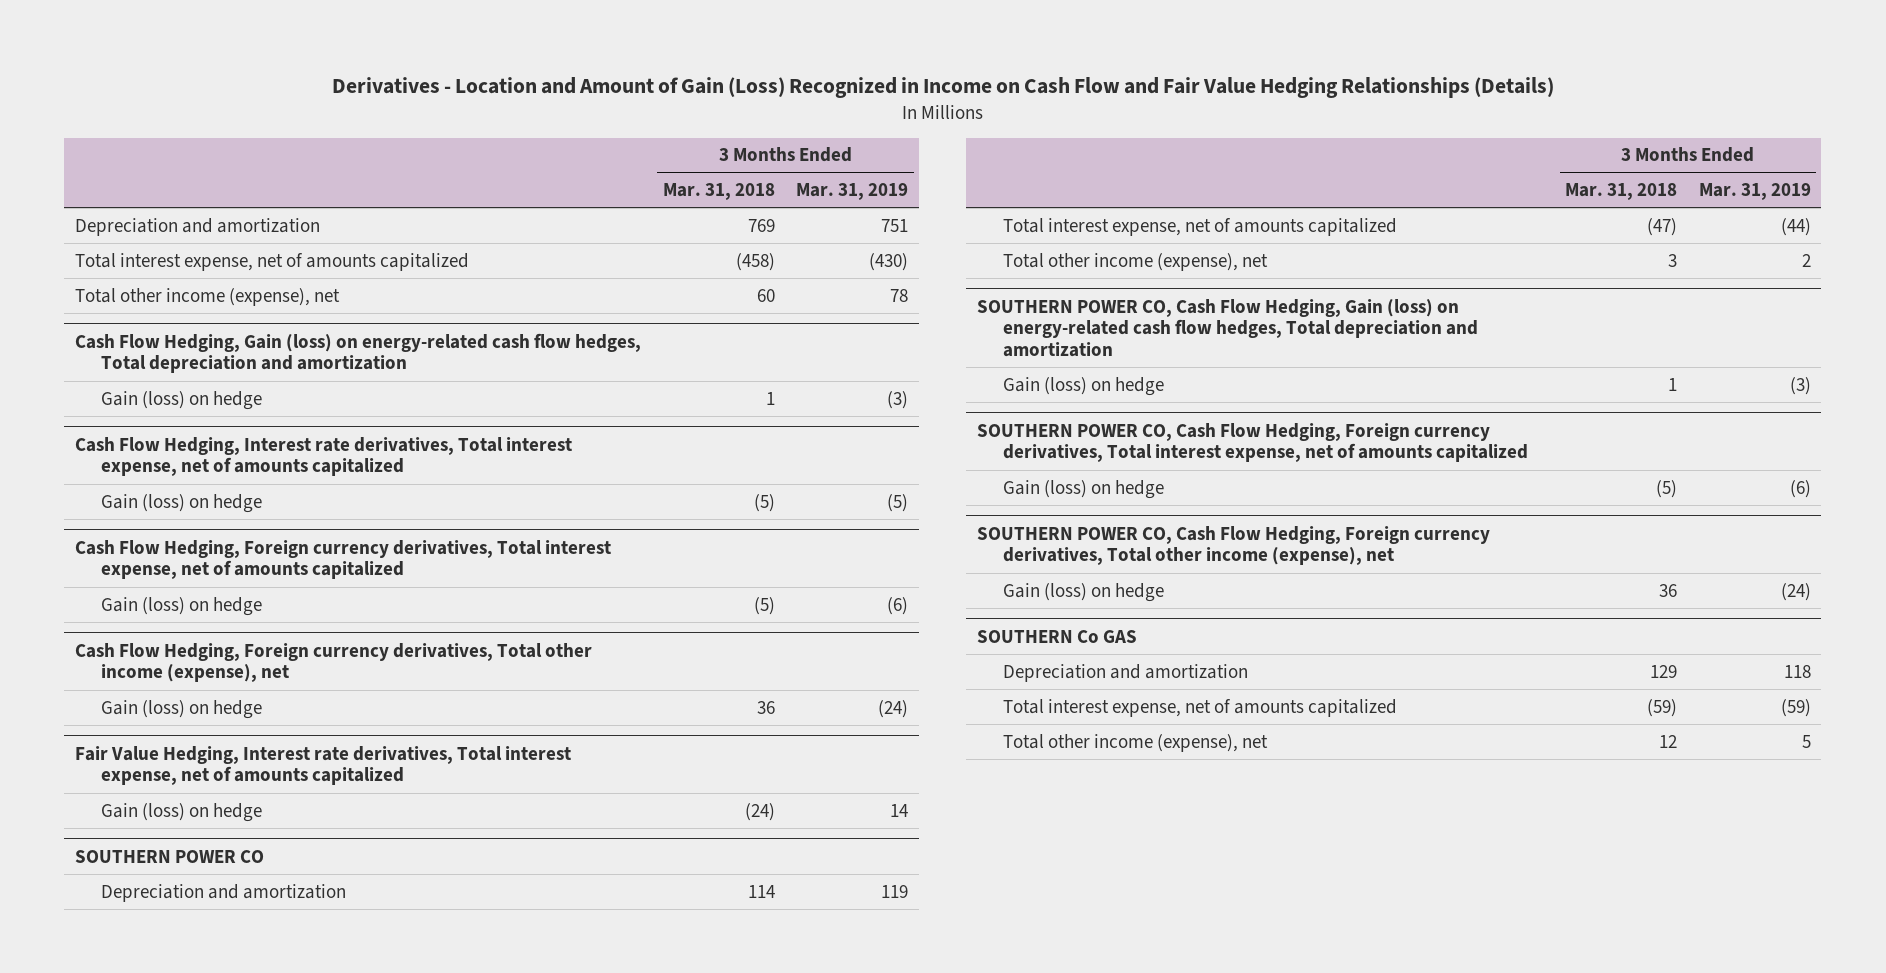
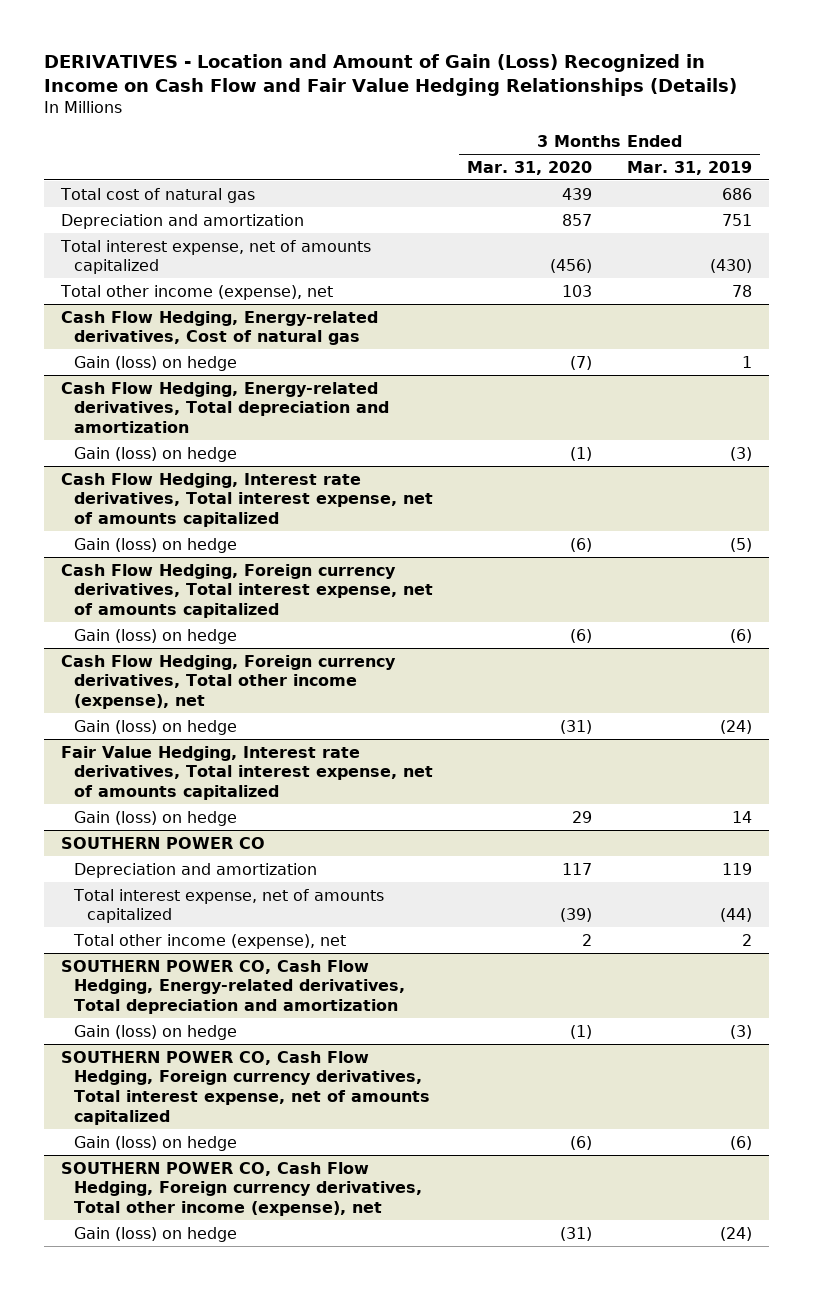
- Derivatives - Location and Amount of Gain (Loss) Recognized in Income on Cash Flow and Fair Value Hedging Relationships (Details)
+ DERIVATIVES - Location and Amount of Gain (Loss) Recognized in Income on Cash Flow and Fair Value Hedging Relationships (Details)
- | 3 Months Ended Mar. 31, 2018 | 3 Months Ended Mar. 31, 2019
+ | 3 Months Ended Mar. 31, 2020 | 3 Months Ended Mar. 31, 2019
+ Total cost of natural gas | 439 | 686
- Cash Flow Hedging, Gain (loss) on energy-related cash flow hedges, Total depreciation and amortization
+ Cash Flow Hedging, Energy-related derivatives, Cost of natural gas
+ Gain (loss) on hedge | (7) | 1
+ Cash Flow Hedging, Energy-related derivatives, Total depreciation and amortization
- SOUTHERN POWER CO, Cash Flow Hedging, Gain (loss) on energy-related cash flow hedges, Total depreciation and amortization
+ SOUTHERN POWER CO, Cash Flow Hedging, Energy-related derivatives, Total depreciation and amortization
- SOUTHERN Co GAS
- Depreciation and amortization | 129 | 118
- Total interest expense, net of amounts capitalized | (59) | (59)
- Total other income (expense), net | 12 | 5

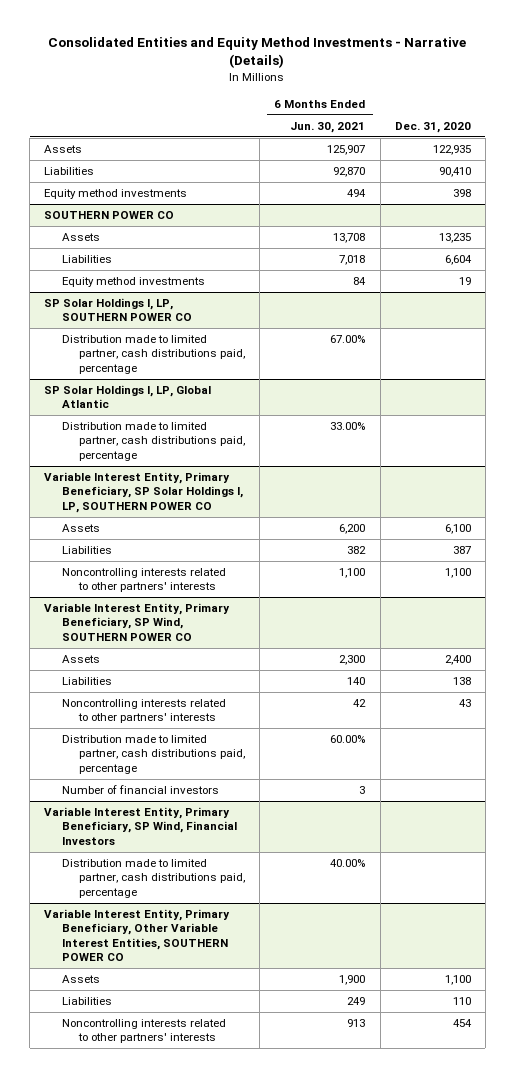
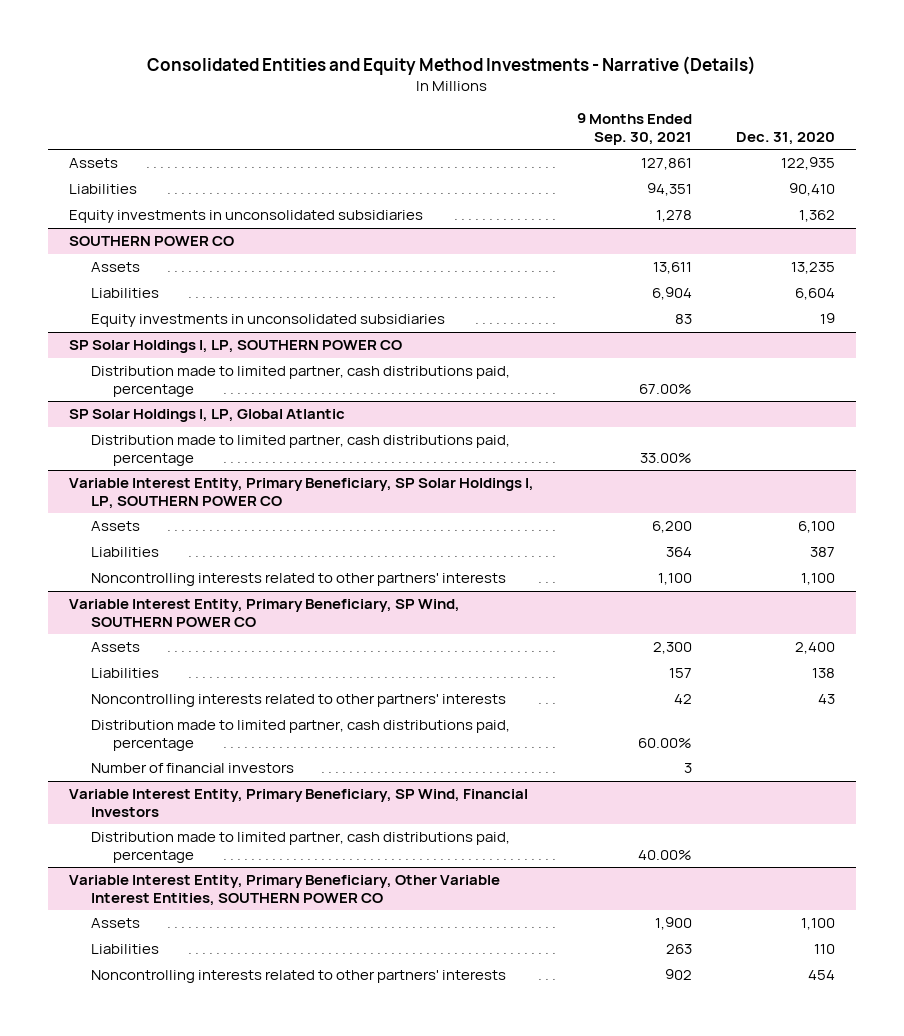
- | 6 Months Ended Jun. 30, 2021 | Dec. 31, 2020
+ | 9 Months Ended Sep. 30, 2021 | Dec. 31, 2020
- Equity method investments | 494 | 398
+ Equity investments in unconsolidated subsidiaries | 1,278 | 1,362
@ SOUTHERN POWER CO
- Equity method investments | 84 | 19
+ Equity investments in unconsolidated subsidiaries | 83 | 19

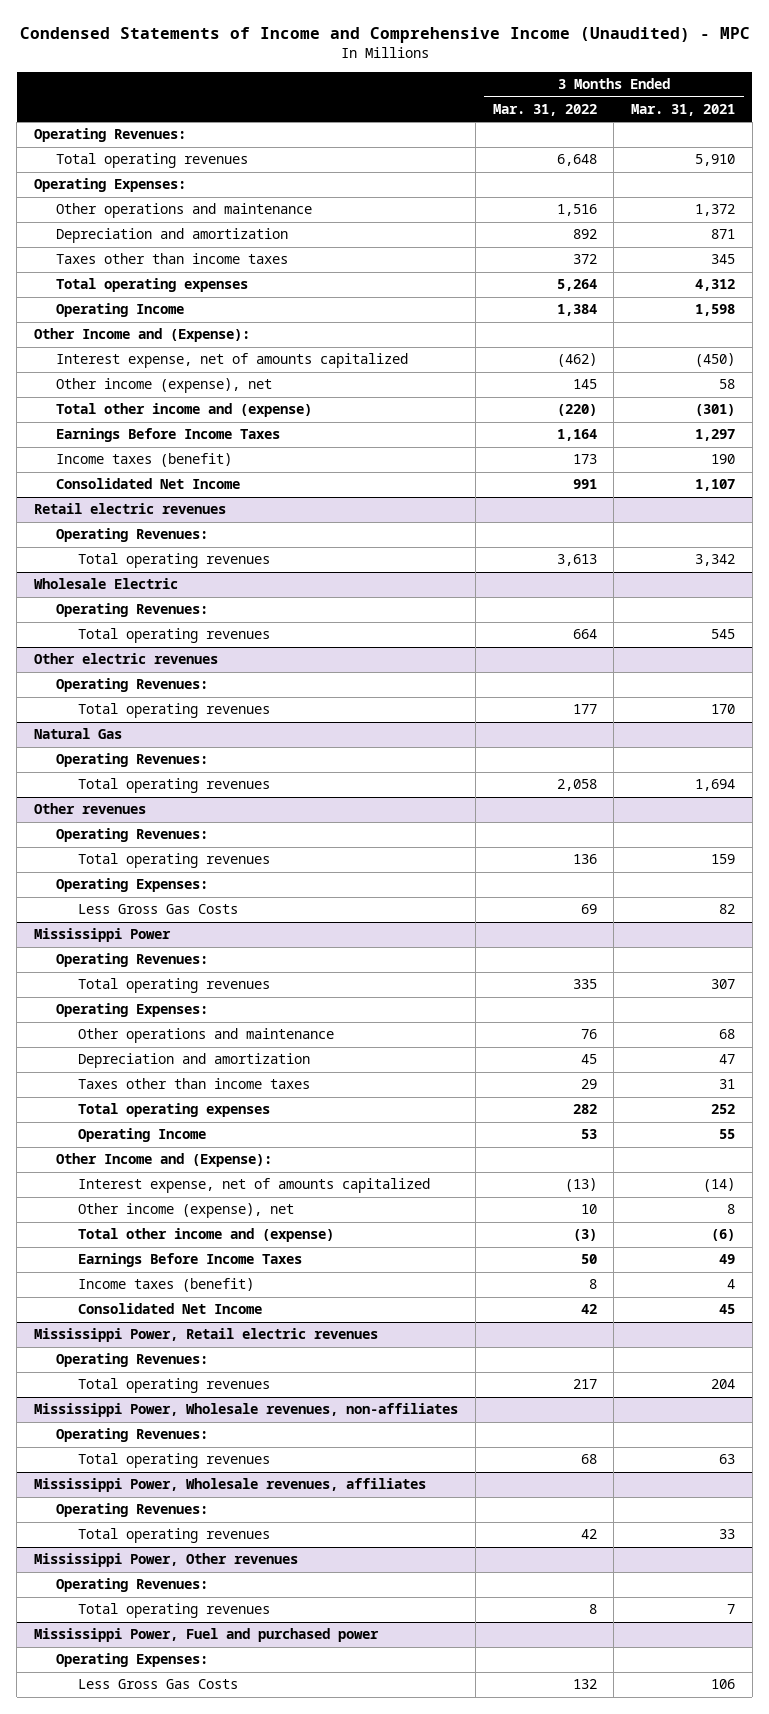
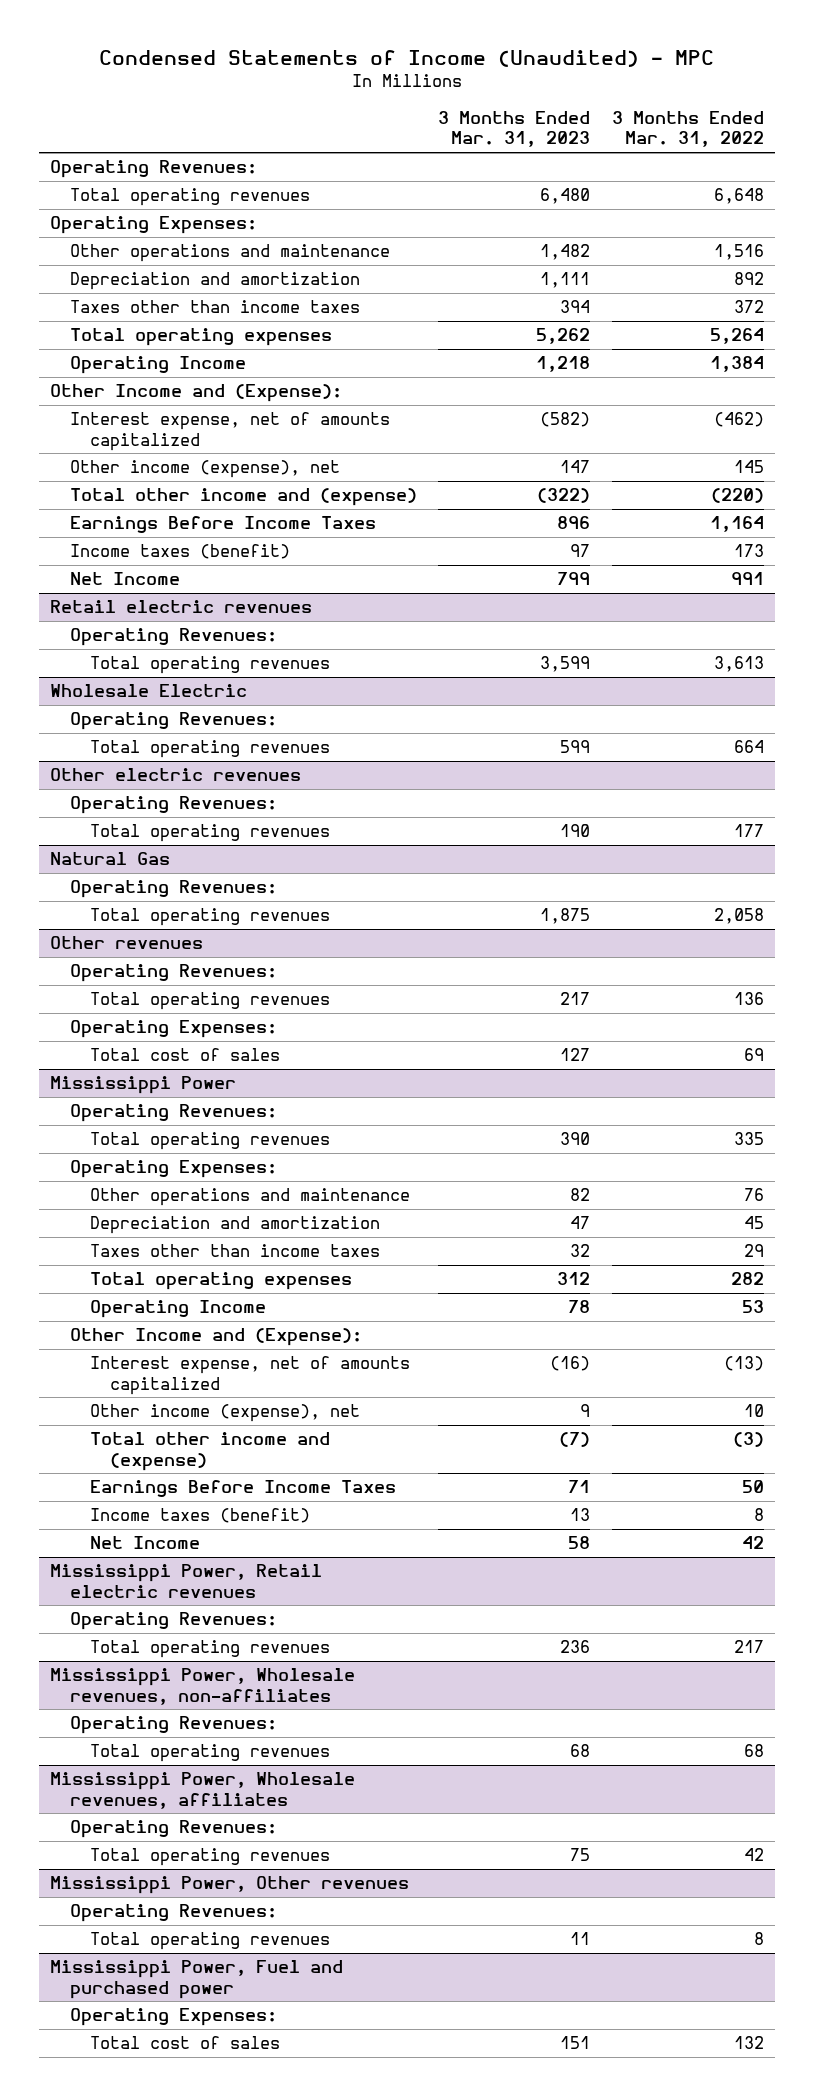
- Condensed Statements of Income and Comprehensive Income (Unaudited) - MPC
+ Condensed Statements of Income (Unaudited) - MPC
- | 3 Months Ended Mar. 31, 2022 | 3 Months Ended Mar. 31, 2021
+ | 3 Months Ended Mar. 31, 2023 | 3 Months Ended Mar. 31, 2022
- Consolidated Net Income | 991 | 1,107
+ Net Income | 799 | 991
@ Other revenues
- Less Gross Gas Costs | 69 | 82
+ Total cost of sales | 127 | 69
@ Mississippi Power
- Consolidated Net Income | 42 | 45
+ Net Income | 58 | 42
@ Mississippi Power, Fuel and purchased power
- Less Gross Gas Costs | 132 | 106
+ Total cost of sales | 151 | 132

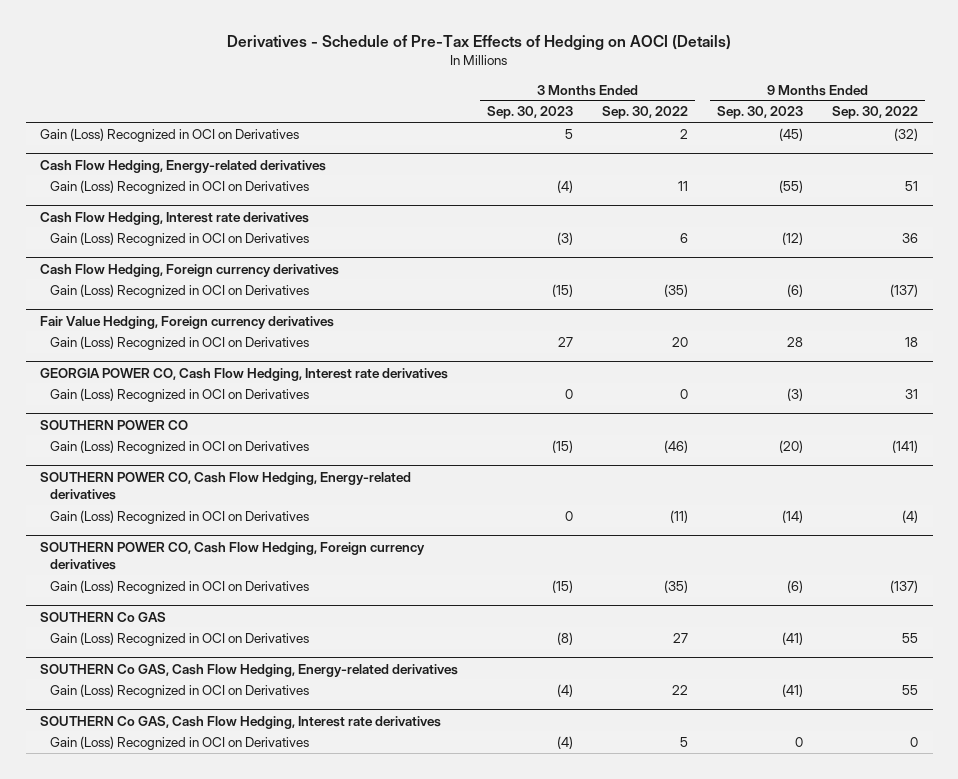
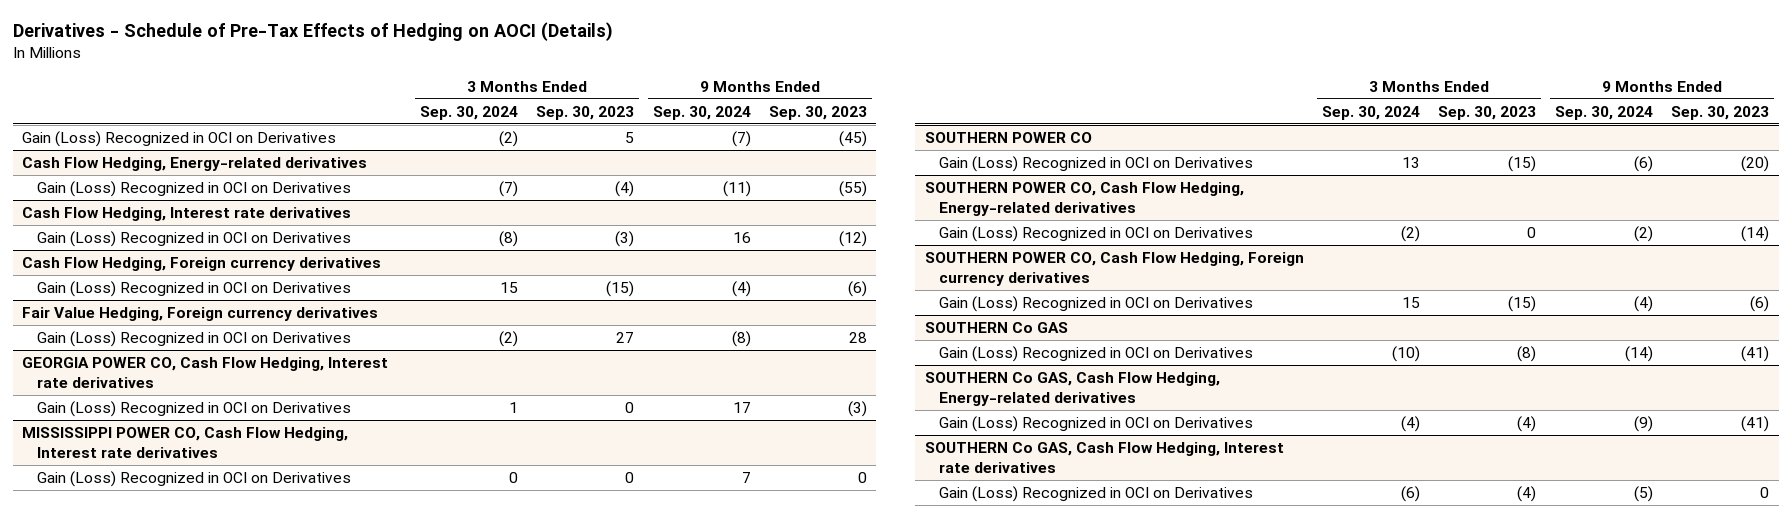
- | 3 Months Ended Sep. 30, 2023 | 3 Months Ended Sep. 30, 2022 | 9 Months Ended Sep. 30, 2023 | 9 Months Ended Sep. 30, 2022
+ | 3 Months Ended Sep. 30, 2024 | 3 Months Ended Sep. 30, 2023 | 9 Months Ended Sep. 30, 2024 | 9 Months Ended Sep. 30, 2023
+ MISSISSIPPI POWER CO, Cash Flow Hedging, Interest rate derivatives
+ Gain (Loss) Recognized in OCI on Derivatives | 0 | 0 | 7 | 0

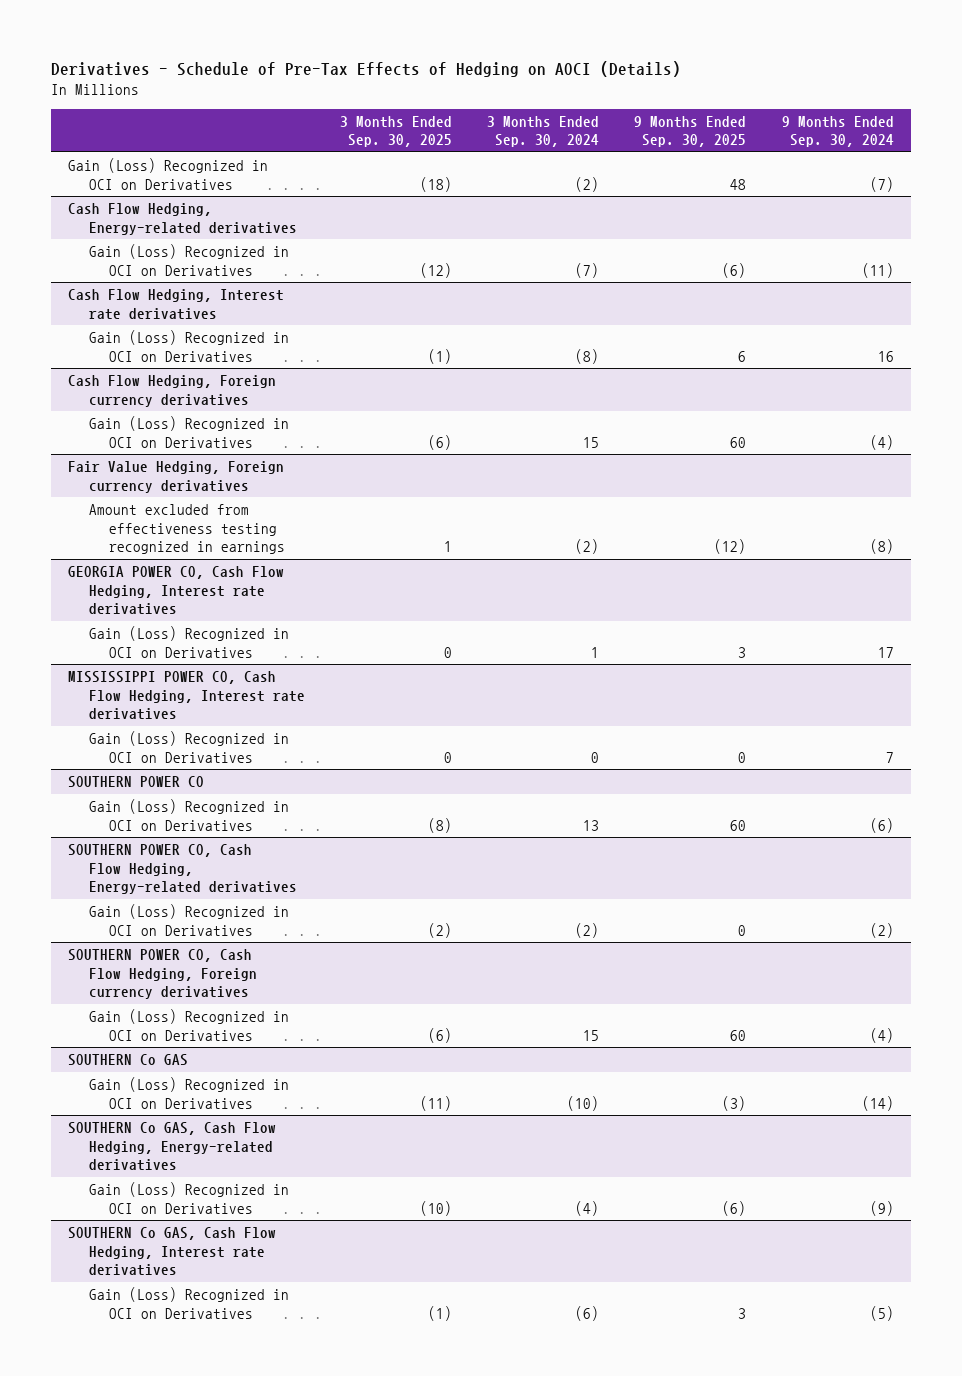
- | 3 Months Ended Sep. 30, 2024 | 3 Months Ended Sep. 30, 2023 | 9 Months Ended Sep. 30, 2024 | 9 Months Ended Sep. 30, 2023
+ | 3 Months Ended Sep. 30, 2025 | 3 Months Ended Sep. 30, 2024 | 9 Months Ended Sep. 30, 2025 | 9 Months Ended Sep. 30, 2024
@ Fair Value Hedging, Foreign currency derivatives
- Gain (Loss) Recognized in OCI on Derivatives | (2) | 27 | (8) | 28
+ Amount excluded from effectiveness testing recognized in earnings | 1 | (2) | (12) | (8)

